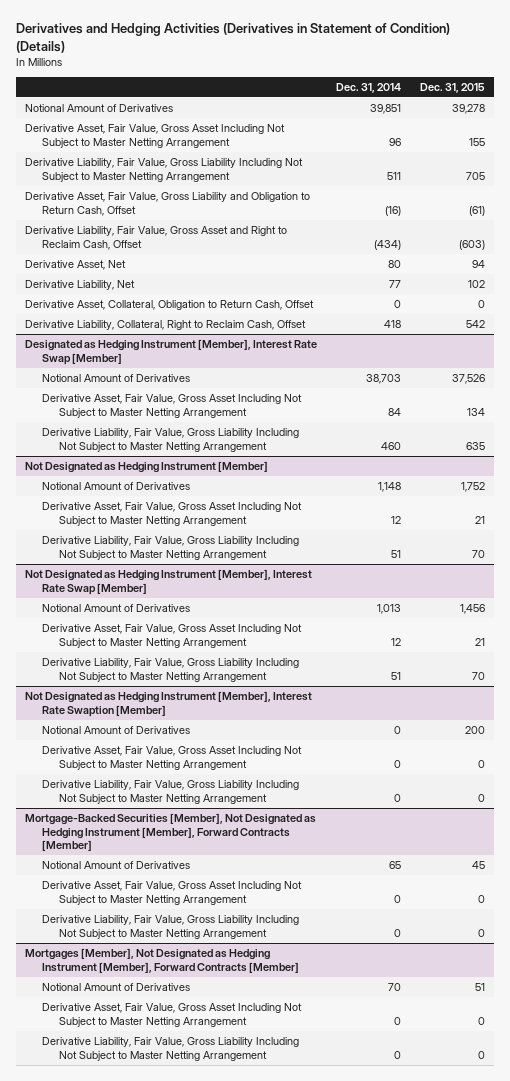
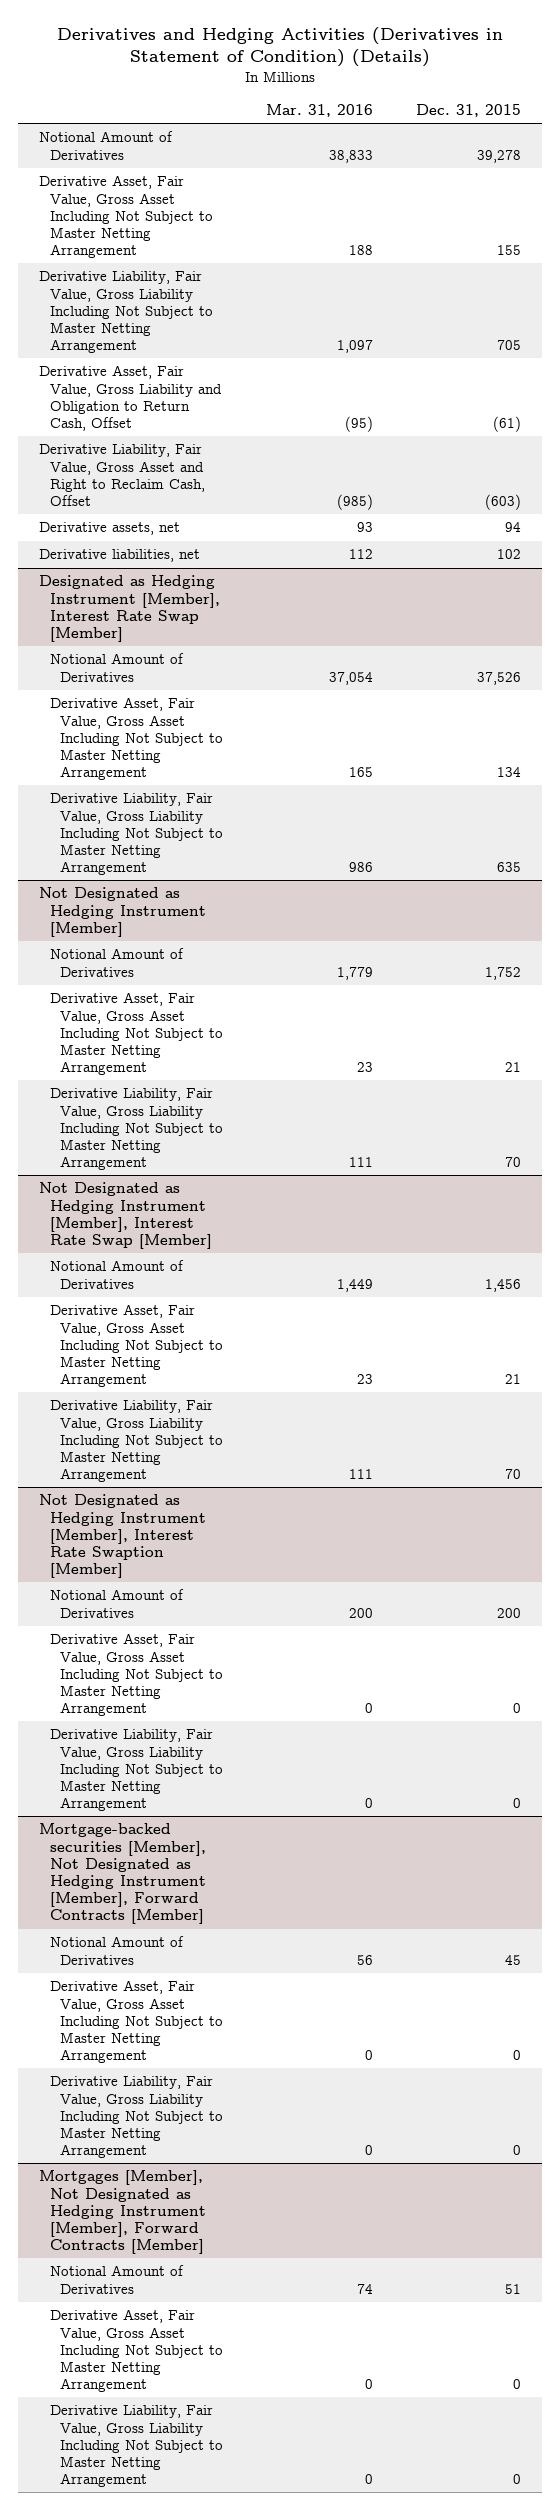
- | Dec. 31, 2014 | Dec. 31, 2015
+ | Mar. 31, 2016 | Dec. 31, 2015
- Derivative Asset, Net | 80 | 94
- Derivative Liability, Net | 77 | 102
- Derivative Asset, Collateral, Obligation to Return Cash, Offset | 0 | 0
- Derivative Liability, Collateral, Right to Reclaim Cash, Offset | 418 | 542
+ Derivative assets, net | 93 | 94
+ Derivative liabilities, net | 112 | 102
- Mortgage-Backed Securities [Member], Not Designated as Hedging Instrument [Member], Forward Contracts [Member]
+ Mortgage-backed securities [Member], Not Designated as Hedging Instrument [Member], Forward Contracts [Member]

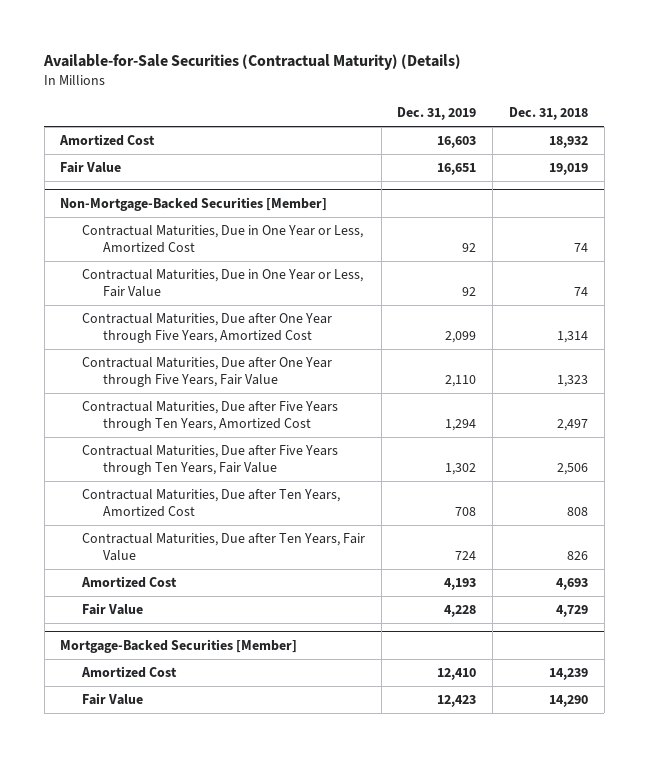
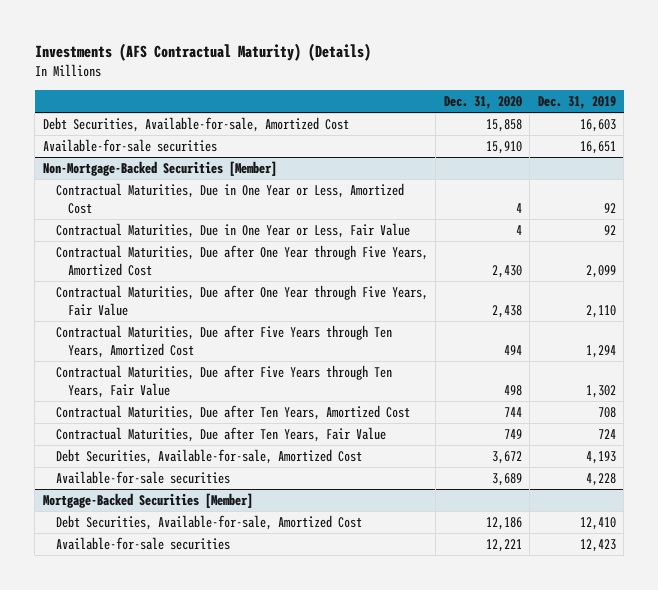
- Available-for-Sale Securities (Contractual Maturity) (Details)
+ Investments (AFS Contractual Maturity) (Details)
- | Dec. 31, 2019 | Dec. 31, 2018
+ | Dec. 31, 2020 | Dec. 31, 2019
- Amortized Cost | 16,603 | 18,932
- Fair Value | 16,651 | 19,019
+ Debt Securities, Available-for-sale, Amortized Cost | 15,858 | 16,603
+ Available-for-sale securities | 15,910 | 16,651
@ Non-Mortgage-Backed Securities [Member]
- Amortized Cost | 4,193 | 4,693
- Fair Value | 4,228 | 4,729
+ Debt Securities, Available-for-sale, Amortized Cost | 3,672 | 4,193
+ Available-for-sale securities | 3,689 | 4,228
@ Mortgage-Backed Securities [Member]
- Amortized Cost | 12,410 | 14,239
- Fair Value | 12,423 | 14,290
+ Debt Securities, Available-for-sale, Amortized Cost | 12,186 | 12,410
+ Available-for-sale securities | 12,221 | 12,423

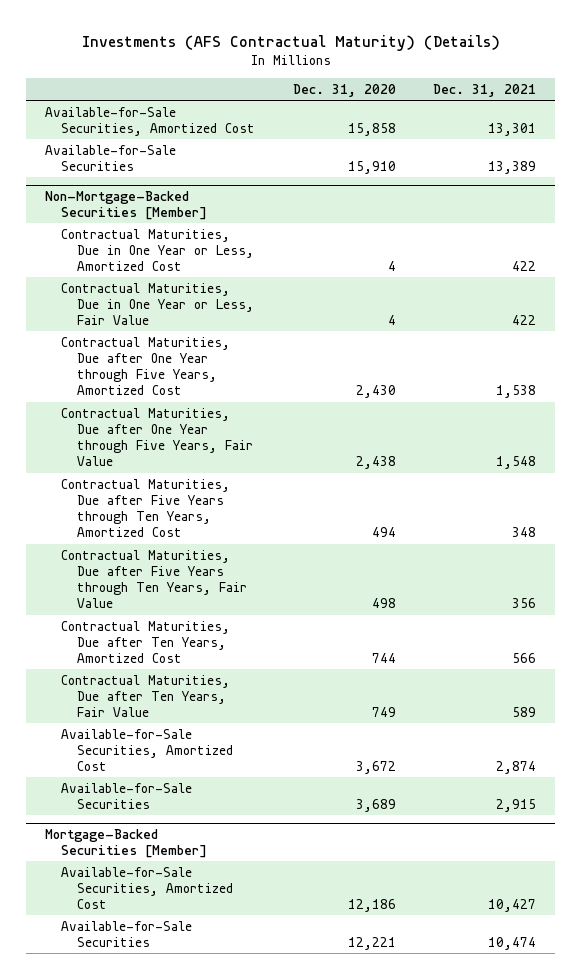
- | Dec. 31, 2020 | Dec. 31, 2019
+ | Dec. 31, 2020 | Dec. 31, 2021
- Debt Securities, Available-for-sale, Amortized Cost | 15,858 | 16,603
- Available-for-sale securities | 15,910 | 16,651
+ Available-for-Sale Securities, Amortized Cost | 15,858 | 13,301
+ Available-for-Sale Securities | 15,910 | 13,389
@ Non-Mortgage-Backed Securities [Member]
- Debt Securities, Available-for-sale, Amortized Cost | 3,672 | 4,193
- Available-for-sale securities | 3,689 | 4,228
+ Available-for-Sale Securities, Amortized Cost | 3,672 | 2,874
+ Available-for-Sale Securities | 3,689 | 2,915
@ Mortgage-Backed Securities [Member]
- Debt Securities, Available-for-sale, Amortized Cost | 12,186 | 12,410
- Available-for-sale securities | 12,221 | 12,423
+ Available-for-Sale Securities, Amortized Cost | 12,186 | 10,427
+ Available-for-Sale Securities | 12,221 | 10,474

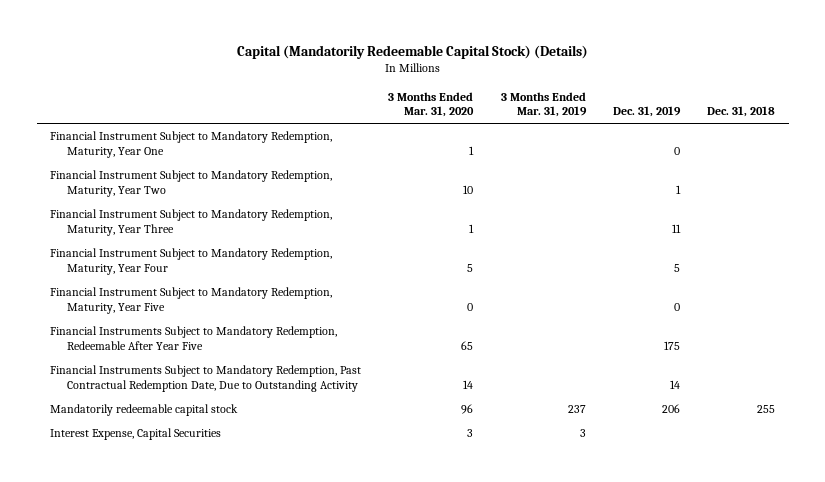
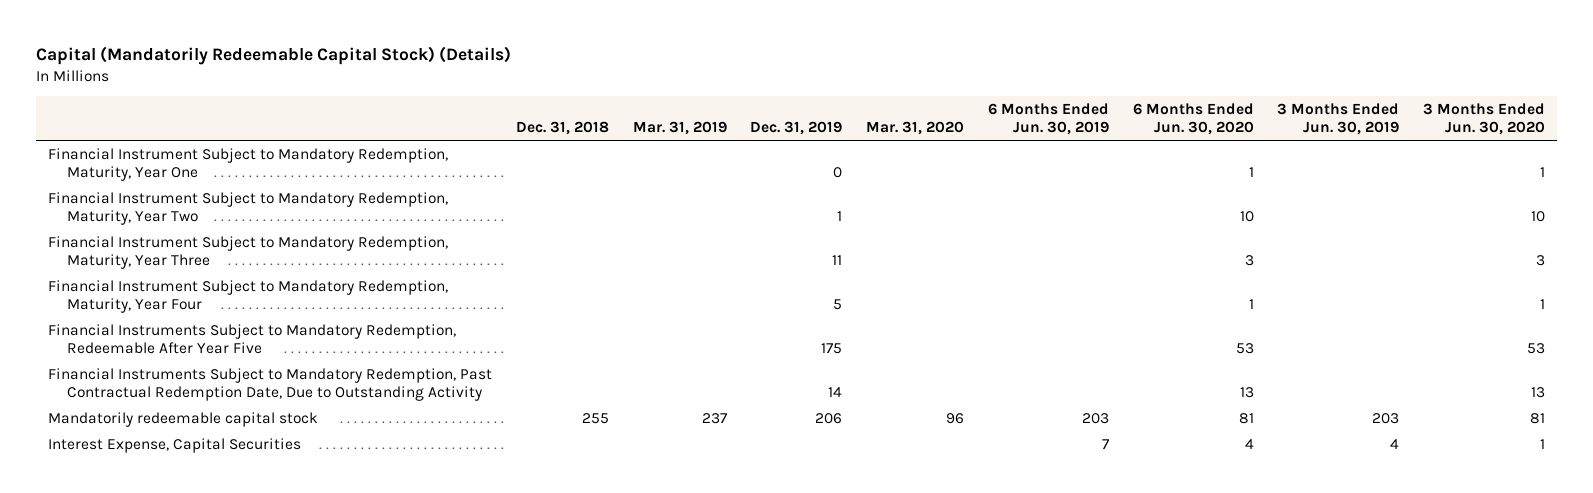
- | 3 Months Ended Mar. 31, 2020 | 3 Months Ended Mar. 31, 2019 | Dec. 31, 2019 | Dec. 31, 2018
+ | Dec. 31, 2018 | Mar. 31, 2019 | Dec. 31, 2019 | Mar. 31, 2020 | 6 Months Ended Jun. 30, 2019 | 6 Months Ended Jun. 30, 2020 | 3 Months Ended Jun. 30, 2019 | 3 Months Ended Jun. 30, 2020
- Financial Instrument Subject to Mandatory Redemption, Maturity, Year Five | 0 | | 0 |

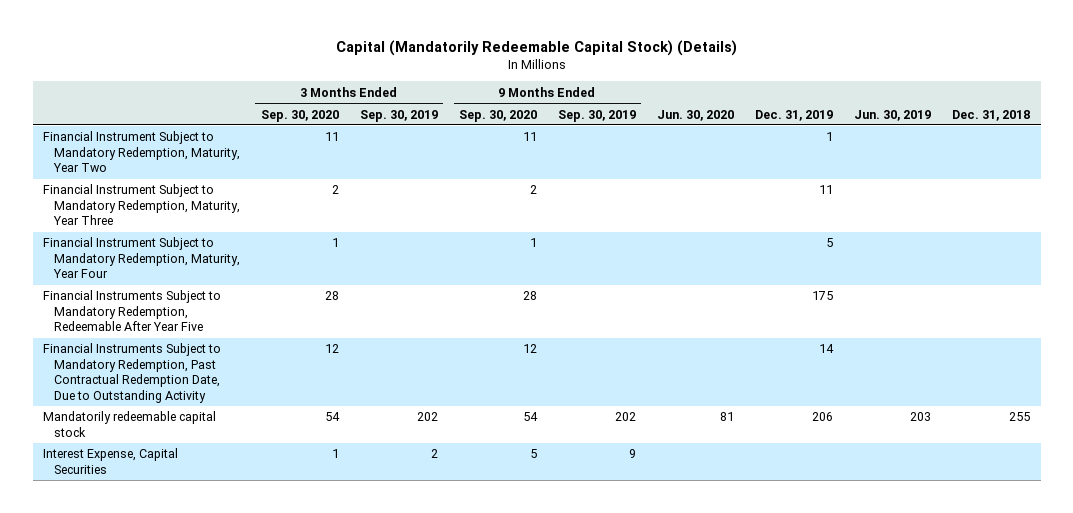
- | Dec. 31, 2018 | Mar. 31, 2019 | Dec. 31, 2019 | Mar. 31, 2020 | 6 Months Ended Jun. 30, 2019 | 6 Months Ended Jun. 30, 2020 | 3 Months Ended Jun. 30, 2019 | 3 Months Ended Jun. 30, 2020
+ | 3 Months Ended Sep. 30, 2020 | 3 Months Ended Sep. 30, 2019 | 9 Months Ended Sep. 30, 2020 | 9 Months Ended Sep. 30, 2019 | Jun. 30, 2020 | Dec. 31, 2019 | Jun. 30, 2019 | Dec. 31, 2018
- Financial Instrument Subject to Mandatory Redemption, Maturity, Year One | | | 0 | | | 1 | | 1

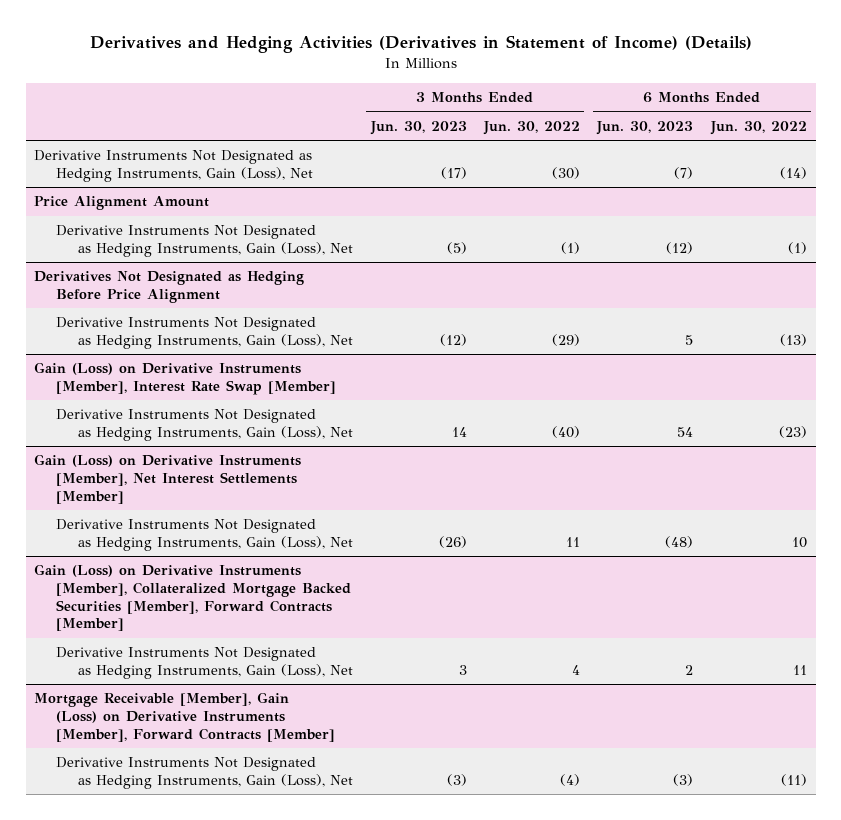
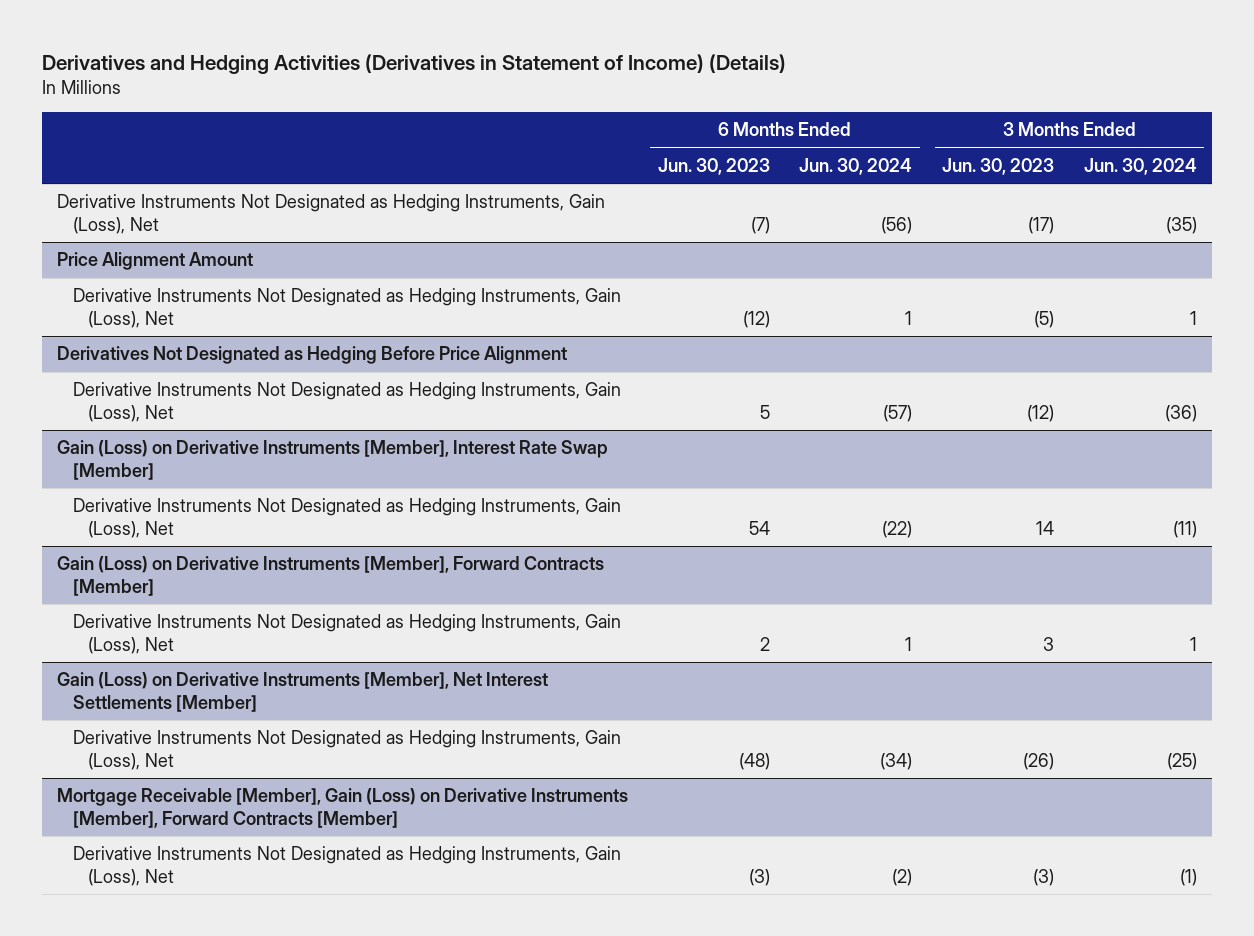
- | 3 Months Ended Jun. 30, 2023 | 3 Months Ended Jun. 30, 2022 | 6 Months Ended Jun. 30, 2023 | 6 Months Ended Jun. 30, 2022
+ | 6 Months Ended Jun. 30, 2023 | 6 Months Ended Jun. 30, 2024 | 3 Months Ended Jun. 30, 2023 | 3 Months Ended Jun. 30, 2024
+ Gain (Loss) on Derivative Instruments [Member], Forward Contracts [Member]
+ Derivative Instruments Not Designated as Hedging Instruments, Gain (Loss), Net | 2 | 1 | 3 | 1
- Gain (Loss) on Derivative Instruments [Member], Collateralized Mortgage Backed Securities [Member], Forward Contracts [Member]
- Derivative Instruments Not Designated as Hedging Instruments, Gain (Loss), Net | 3 | 4 | 2 | 11

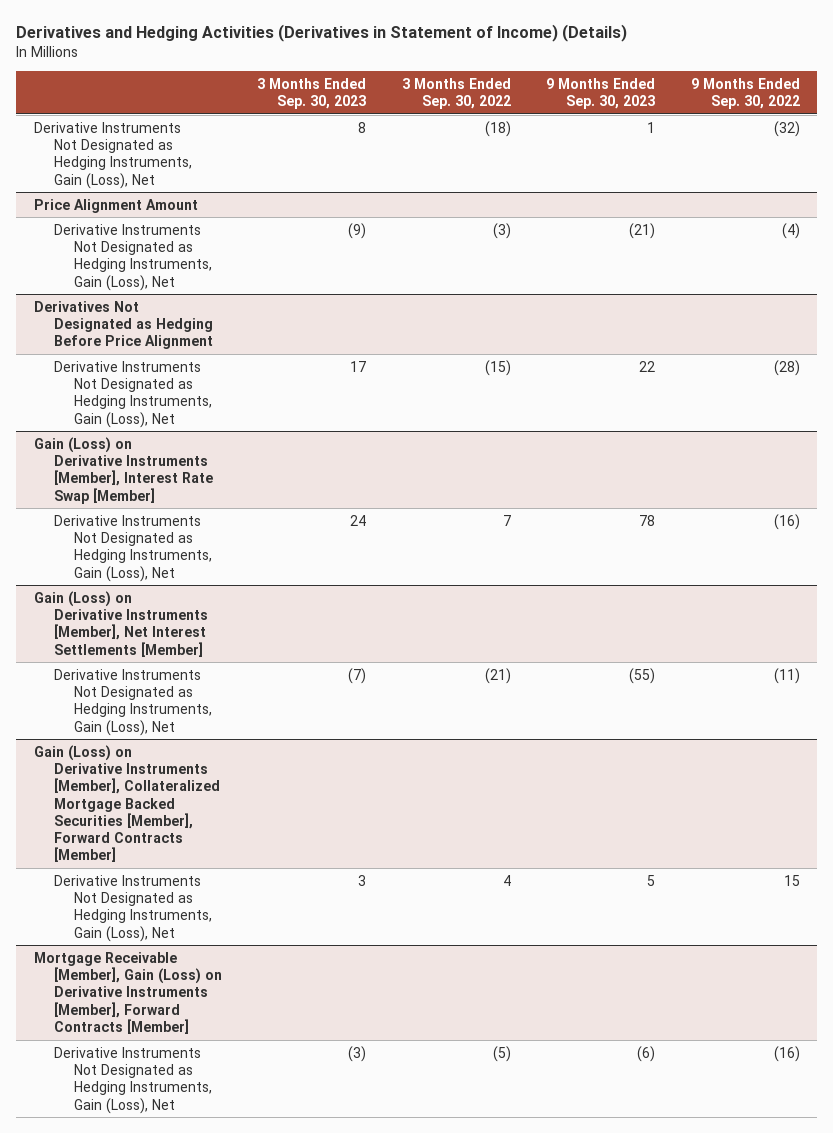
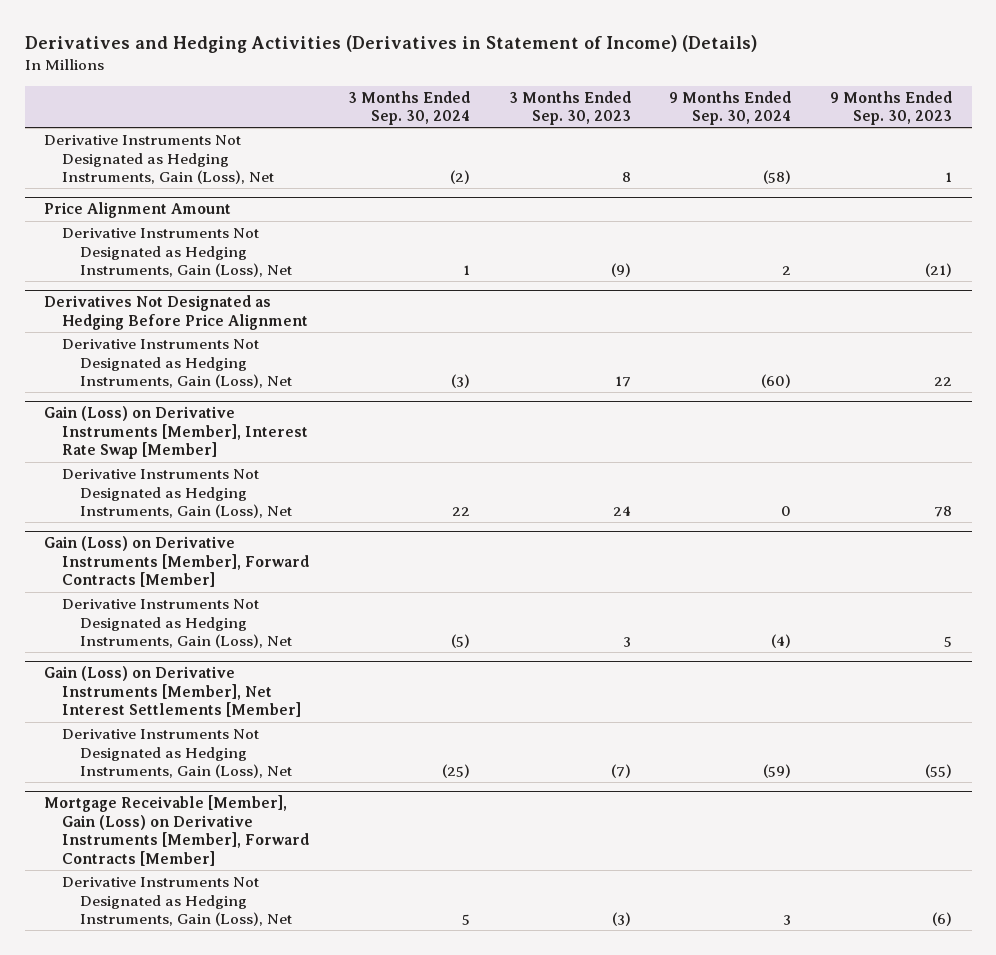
- | 3 Months Ended Sep. 30, 2023 | 3 Months Ended Sep. 30, 2022 | 9 Months Ended Sep. 30, 2023 | 9 Months Ended Sep. 30, 2022
+ | 3 Months Ended Sep. 30, 2024 | 3 Months Ended Sep. 30, 2023 | 9 Months Ended Sep. 30, 2024 | 9 Months Ended Sep. 30, 2023
+ Gain (Loss) on Derivative Instruments [Member], Forward Contracts [Member]
+ Derivative Instruments Not Designated as Hedging Instruments, Gain (Loss), Net | (5) | 3 | (4) | 5
- Gain (Loss) on Derivative Instruments [Member], Collateralized Mortgage Backed Securities [Member], Forward Contracts [Member]
- Derivative Instruments Not Designated as Hedging Instruments, Gain (Loss), Net | 3 | 4 | 5 | 15

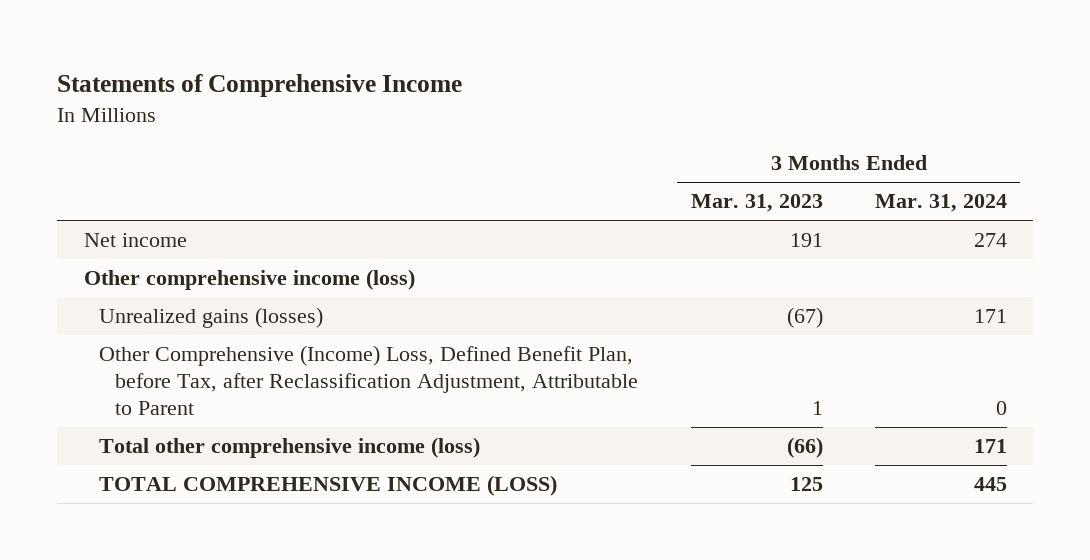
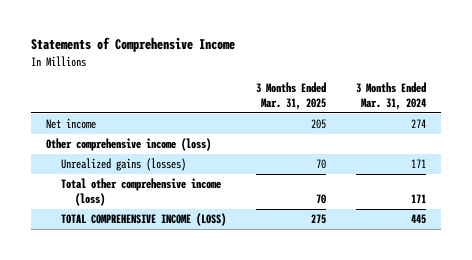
- | 3 Months Ended Mar. 31, 2023 | 3 Months Ended Mar. 31, 2024
+ | 3 Months Ended Mar. 31, 2025 | 3 Months Ended Mar. 31, 2024
- Other Comprehensive (Income) Loss, Defined Benefit Plan, before Tax, after Reclassification Adjustment, Attributable to Parent | 1 | 0

